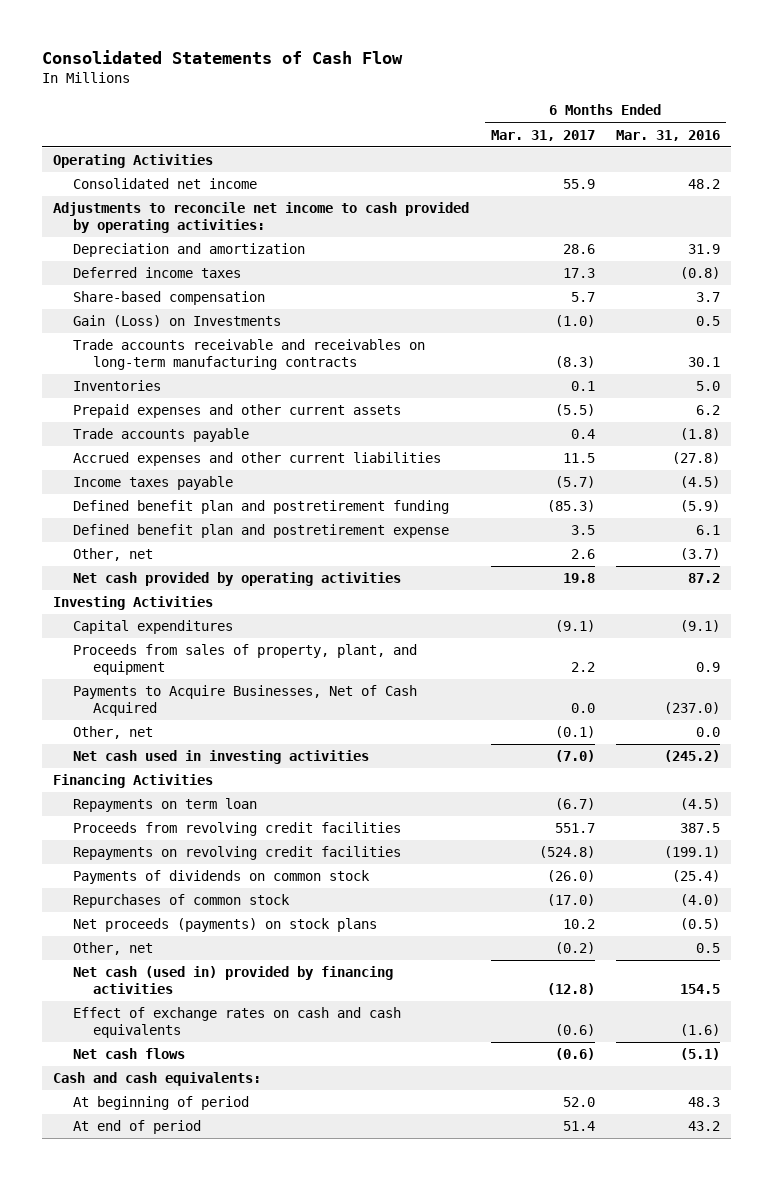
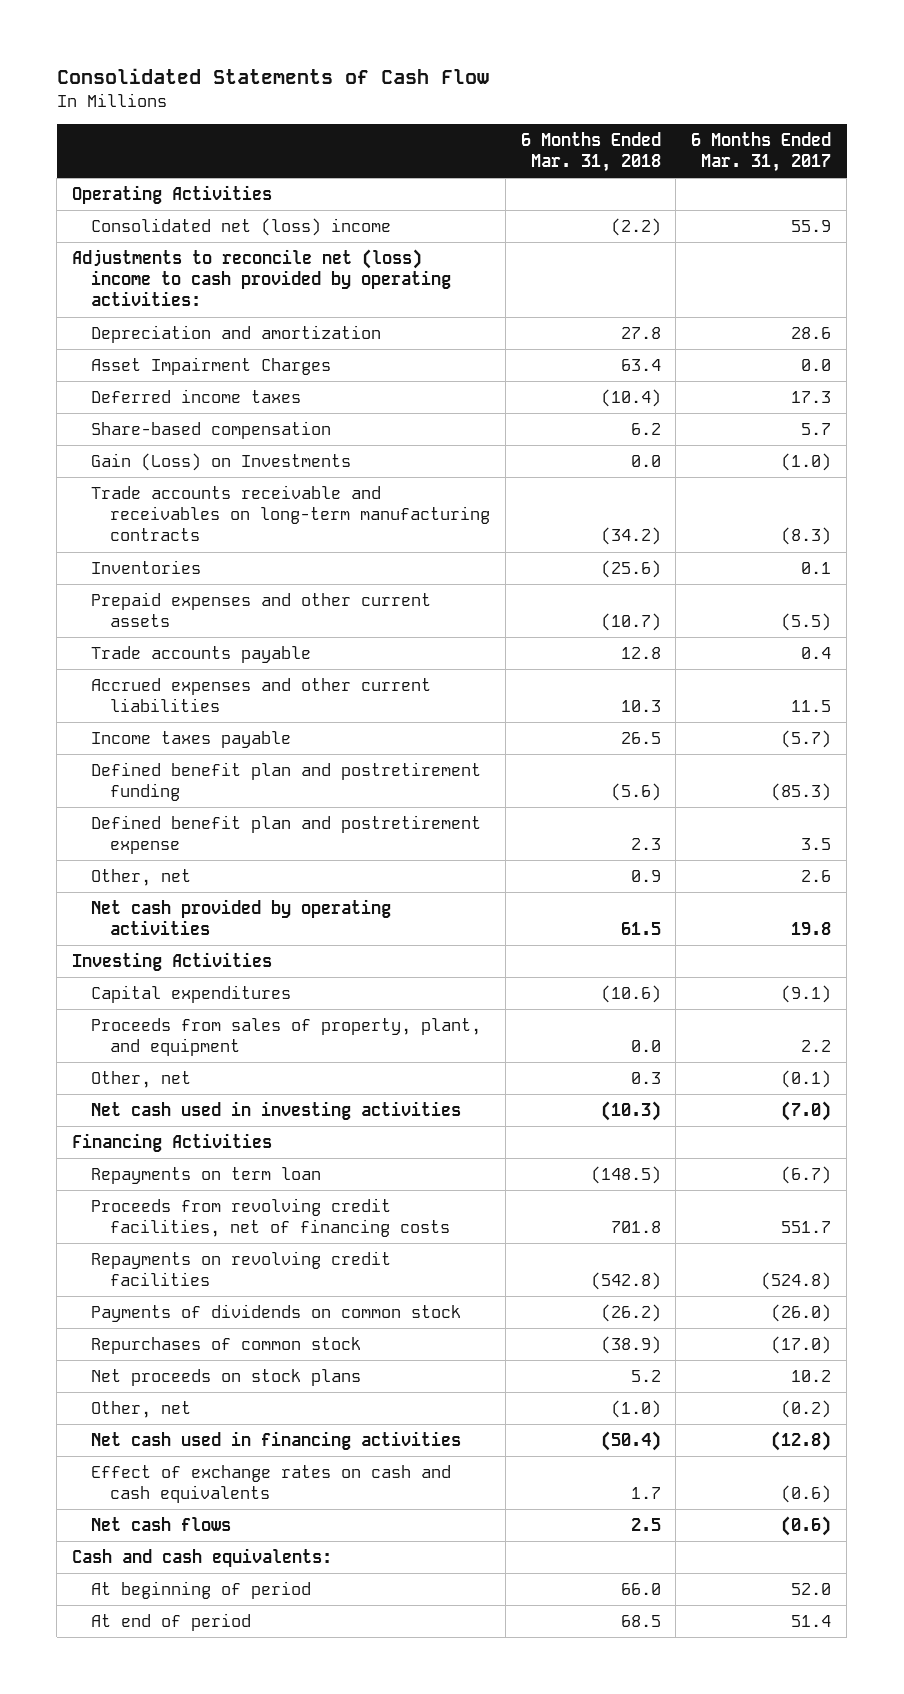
- | 6 Months Ended Mar. 31, 2017 | 6 Months Ended Mar. 31, 2016
+ | 6 Months Ended Mar. 31, 2018 | 6 Months Ended Mar. 31, 2017
- Consolidated net income | 55.9 | 48.2
- Adjustments to reconcile net income to cash provided by operating activities:
+ Consolidated net (loss) income | (2.2) | 55.9
+ Adjustments to reconcile net (loss) income to cash provided by operating activities:
+ Asset Impairment Charges | 63.4 | 0.0
- Payments to Acquire Businesses, Net of Cash Acquired | 0.0 | (237.0)
- Proceeds from revolving credit facilities | 551.7 | 387.5
+ Proceeds from revolving credit facilities, net of financing costs | 701.8 | 551.7
- Net proceeds (payments) on stock plans | 10.2 | (0.5)
+ Net proceeds on stock plans | 5.2 | 10.2
- Net cash (used in) provided by financing activities | (12.8) | 154.5
+ Net cash used in financing activities | (50.4) | (12.8)

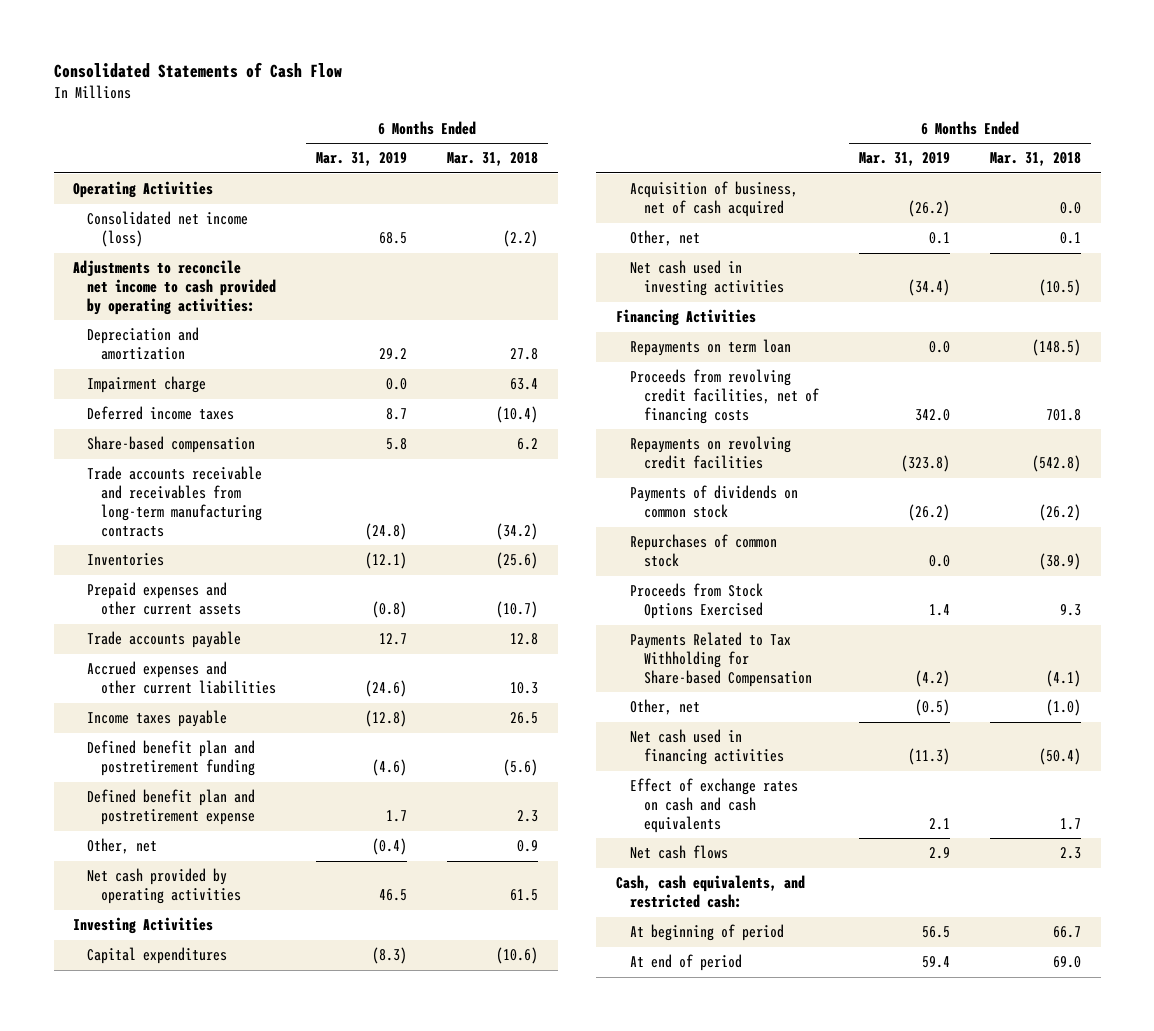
- | 6 Months Ended Mar. 31, 2018 | 6 Months Ended Mar. 31, 2017
+ | 6 Months Ended Mar. 31, 2019 | 6 Months Ended Mar. 31, 2018
- Consolidated net (loss) income | (2.2) | 55.9
- Adjustments to reconcile net (loss) income to cash provided by operating activities:
+ Consolidated net income (loss) | 68.5 | (2.2)
+ Adjustments to reconcile net income to cash provided by operating activities:
- Asset Impairment Charges | 63.4 | 0.0
+ Impairment charge | 0.0 | 63.4
- Gain (Loss) on Investments | 0.0 | (1.0)
- Trade accounts receivable and receivables on long-term manufacturing contracts | (34.2) | (8.3)
+ Trade accounts receivable and receivables from long-term manufacturing contracts | (24.8) | (34.2)
- Proceeds from sales of property, plant, and equipment | 0.0 | 2.2
- Other, net | 0.3 | (0.1)
- Net cash used in investing activities | (10.3) | (7.0)
+ Acquisition of business, net of cash acquired | (26.2) | 0.0
+ Other, net | 0.1 | 0.1
+ Net cash used in investing activities | (34.4) | (10.5)
- Net proceeds on stock plans | 5.2 | 10.2
+ Proceeds from Stock Options Exercised | 1.4 | 9.3
+ Payments Related to Tax Withholding for Share-based Compensation | (4.2) | (4.1)
- Net cash flows | 2.5 | (0.6)
- Cash and cash equivalents:
- At beginning of period | 66.0 | 52.0
- At end of period | 68.5 | 51.4
+ Net cash flows | 2.9 | 2.3
+ Cash, cash equivalents, and restricted cash:
+ At beginning of period | 56.5 | 66.7
+ At end of period | 59.4 | 69.0

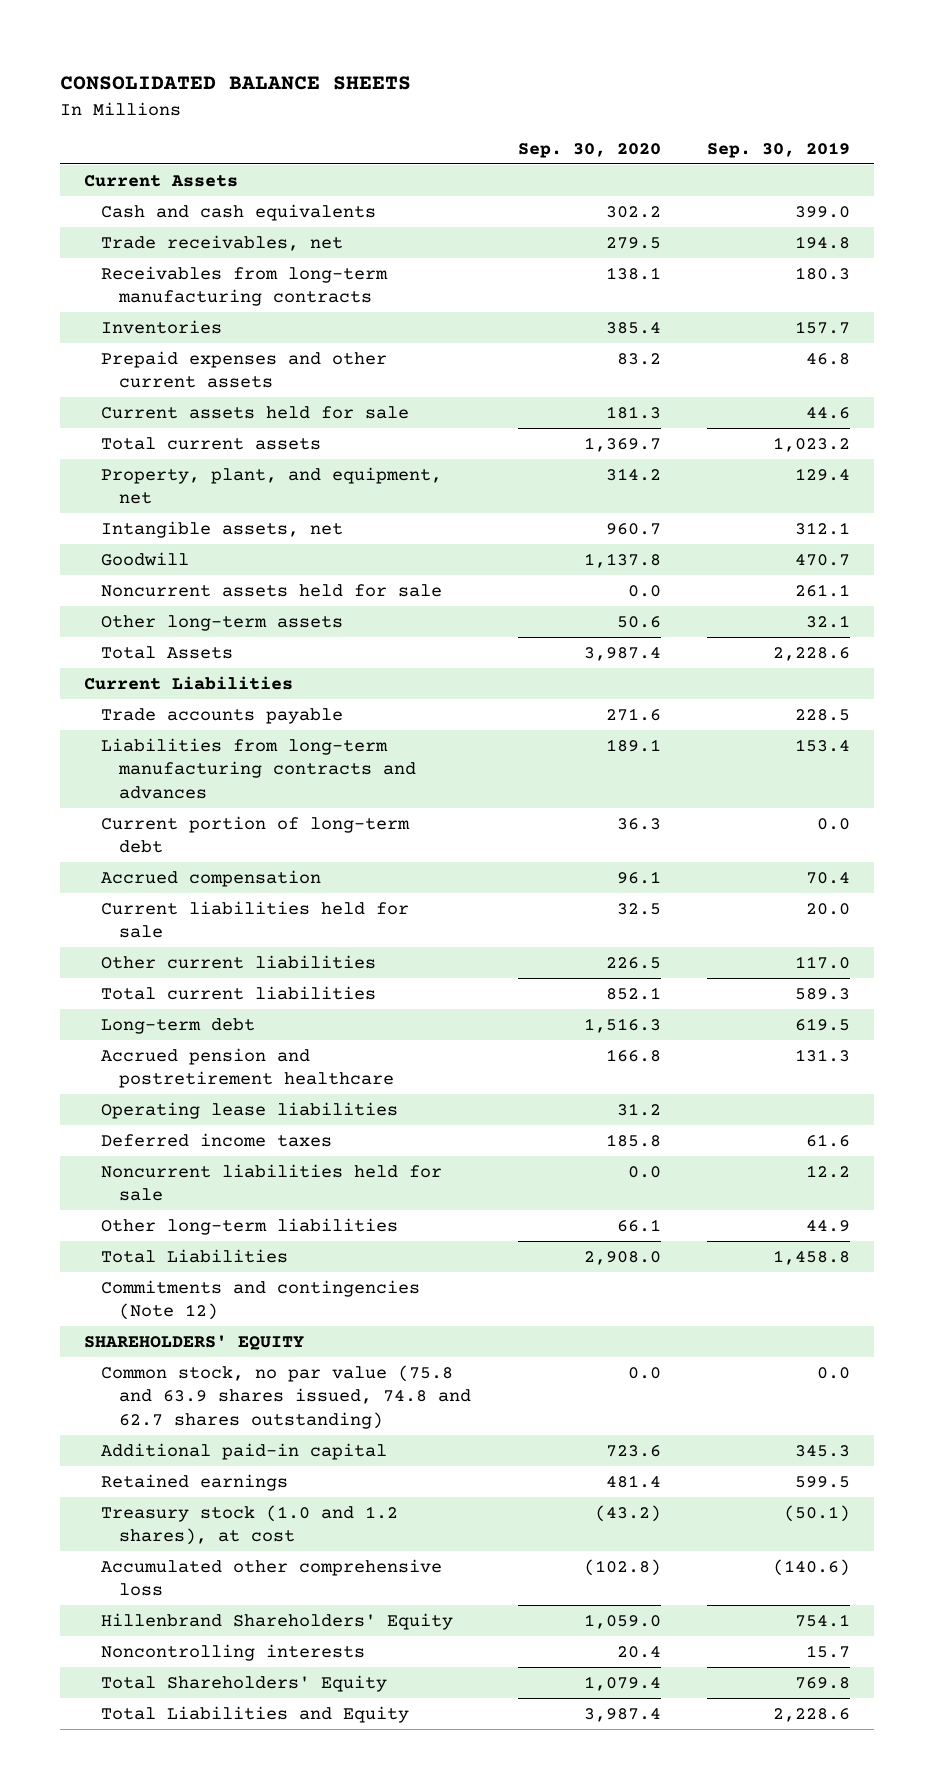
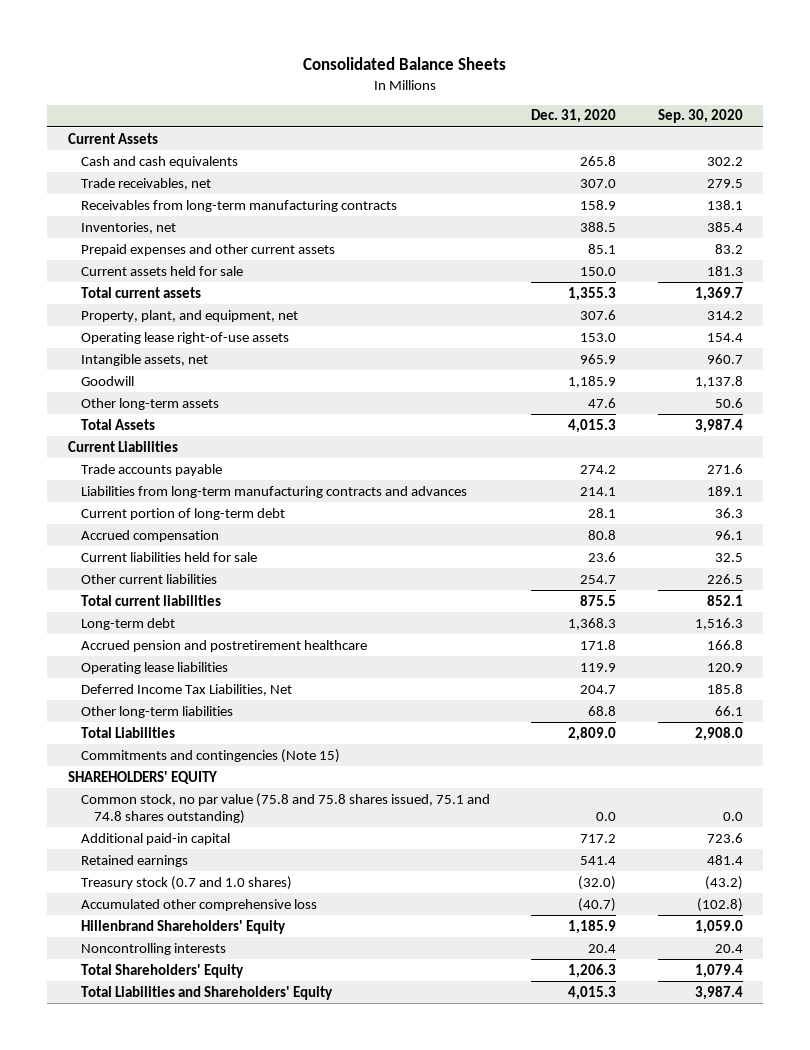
- CONSOLIDATED BALANCE SHEETS
+ Consolidated Balance Sheets
- | Sep. 30, 2020 | Sep. 30, 2019
+ | Dec. 31, 2020 | Sep. 30, 2020
- Inventories | 385.4 | 157.7
+ Inventories, net | 388.5 | 385.4
+ Operating lease right-of-use assets | 153.0 | 154.4
- Noncurrent assets held for sale | 0.0 | 261.1
- Operating lease liabilities | 31.2 |
- Deferred income taxes | 185.8 | 61.6
- Noncurrent liabilities held for sale | 0.0 | 12.2
+ Operating lease liabilities | 119.9 | 120.9
+ Deferred Income Tax Liabilities, Net | 204.7 | 185.8
- Commitments and contingencies (Note 12)
+ Commitments and contingencies (Note 15)
- Common stock, no par value (75.8 and 63.9 shares issued, 74.8 and 62.7 shares outstanding) | 0.0 | 0.0
+ Common stock, no par value (75.8 and 75.8 shares issued, 75.1 and 74.8 shares outstanding) | 0.0 | 0.0
- Treasury stock (1.0 and 1.2 shares), at cost | (43.2) | (50.1)
+ Treasury stock (0.7 and 1.0 shares) | (32.0) | (43.2)
- Total Liabilities and Equity | 3,987.4 | 2,228.6
+ Total Liabilities and Shareholders' Equity | 4,015.3 | 3,987.4

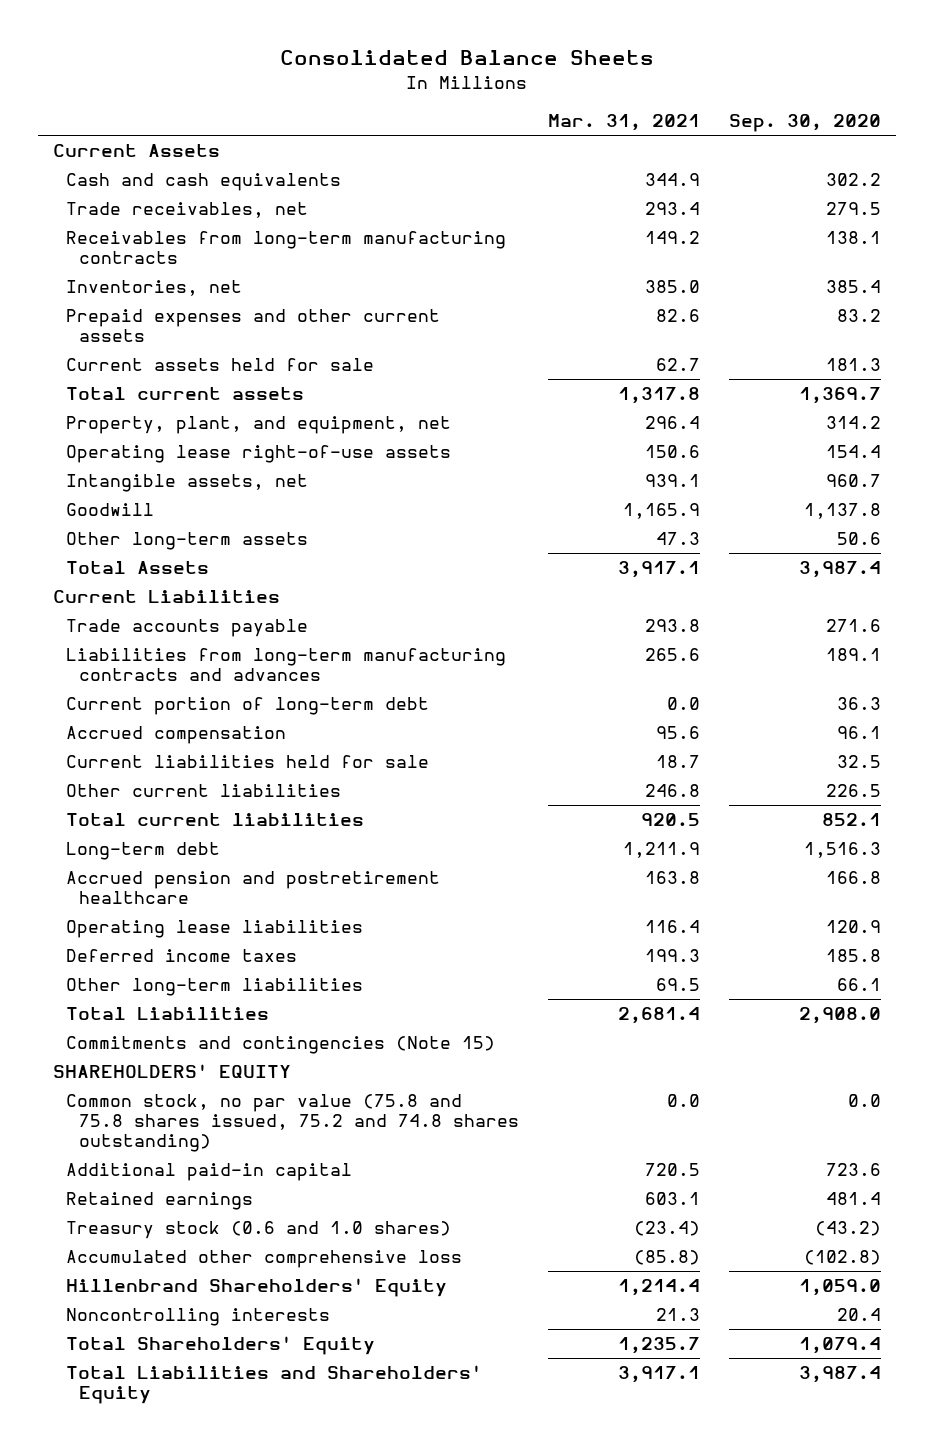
- | Dec. 31, 2020 | Sep. 30, 2020
+ | Mar. 31, 2021 | Sep. 30, 2020
- Deferred Income Tax Liabilities, Net | 204.7 | 185.8
+ Deferred income taxes | 199.3 | 185.8
- Common stock, no par value (75.8 and 75.8 shares issued, 75.1 and 74.8 shares outstanding) | 0.0 | 0.0
+ Common stock, no par value (75.8 and 75.8 shares issued, 75.2 and 74.8 shares outstanding) | 0.0 | 0.0
- Treasury stock (0.7 and 1.0 shares) | (32.0) | (43.2)
+ Treasury stock (0.6 and 1.0 shares) | (23.4) | (43.2)

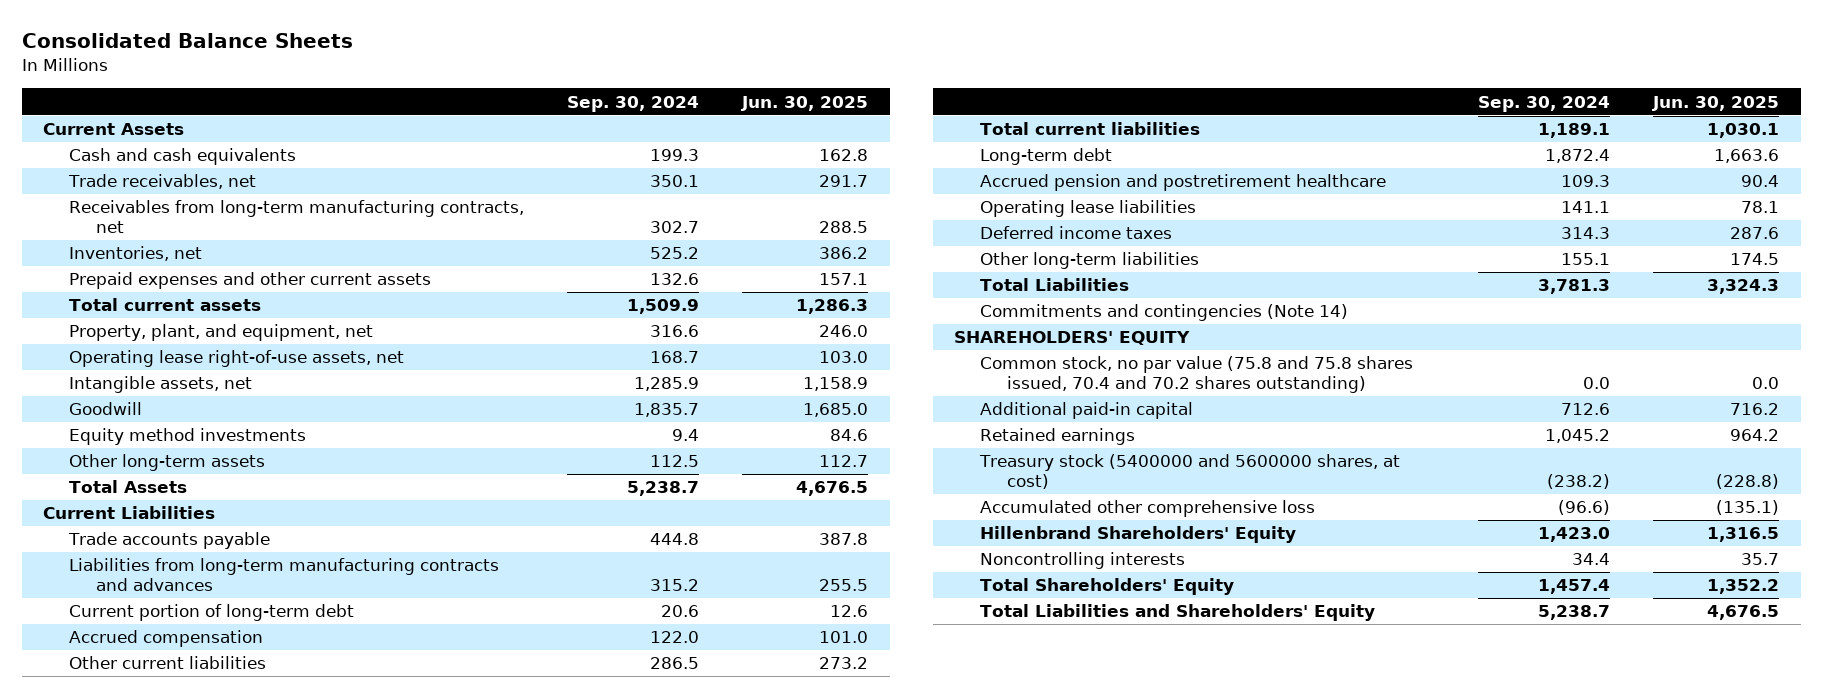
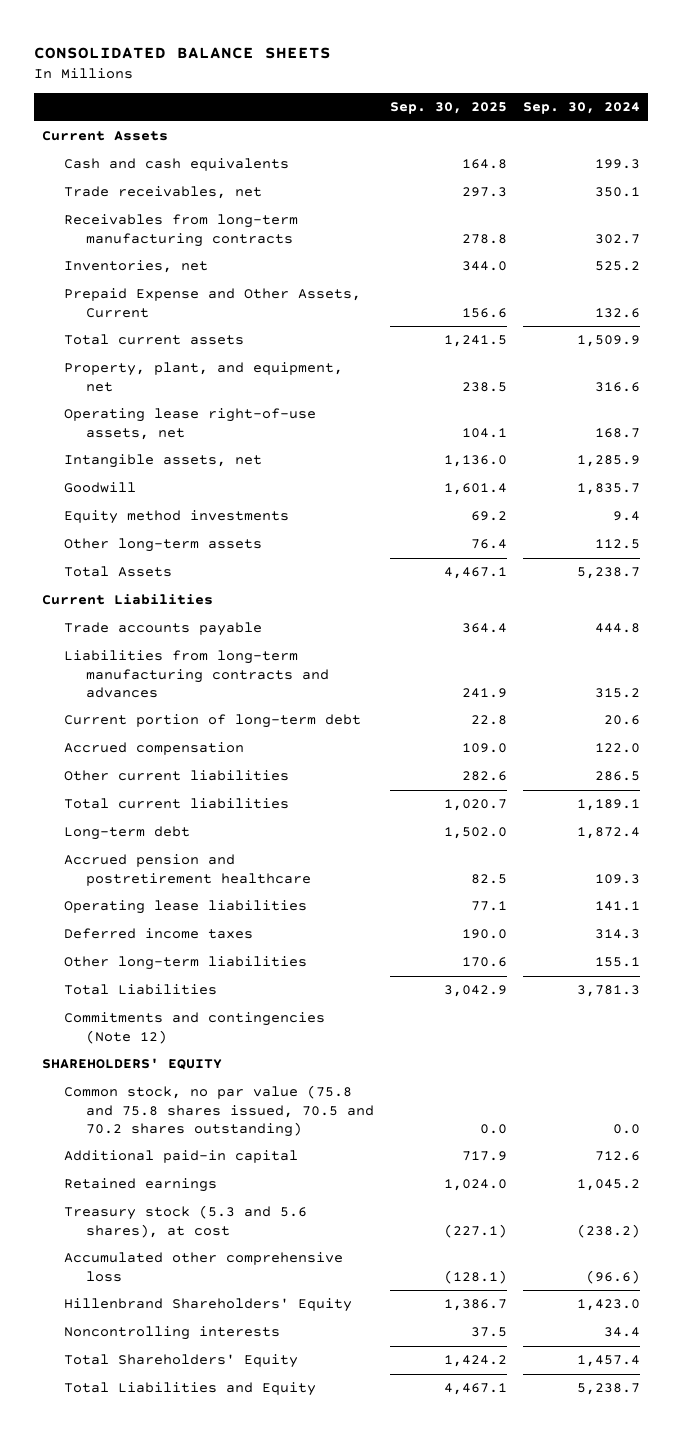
- Consolidated Balance Sheets
+ CONSOLIDATED BALANCE SHEETS
- | Sep. 30, 2024 | Jun. 30, 2025
+ | Sep. 30, 2025 | Sep. 30, 2024
- Receivables from long-term manufacturing contracts, net | 302.7 | 288.5
+ Receivables from long-term manufacturing contracts | 278.8 | 302.7
- Prepaid expenses and other current assets | 132.6 | 157.1
+ Prepaid Expense and Other Assets, Current | 156.6 | 132.6
- Commitments and contingencies (Note 14)
+ Commitments and contingencies (Note 12)
- Common stock, no par value (75.8 and 75.8 shares issued, 70.4 and 70.2 shares outstanding) | 0.0 | 0.0
+ Common stock, no par value (75.8 and 75.8 shares issued, 70.5 and 70.2 shares outstanding) | 0.0 | 0.0
- Treasury stock (5400000 and 5600000 shares, at cost) | (238.2) | (228.8)
+ Treasury stock (5.3 and 5.6 shares), at cost | (227.1) | (238.2)
- Total Liabilities and Shareholders' Equity | 5,238.7 | 4,676.5
+ Total Liabilities and Equity | 4,467.1 | 5,238.7

